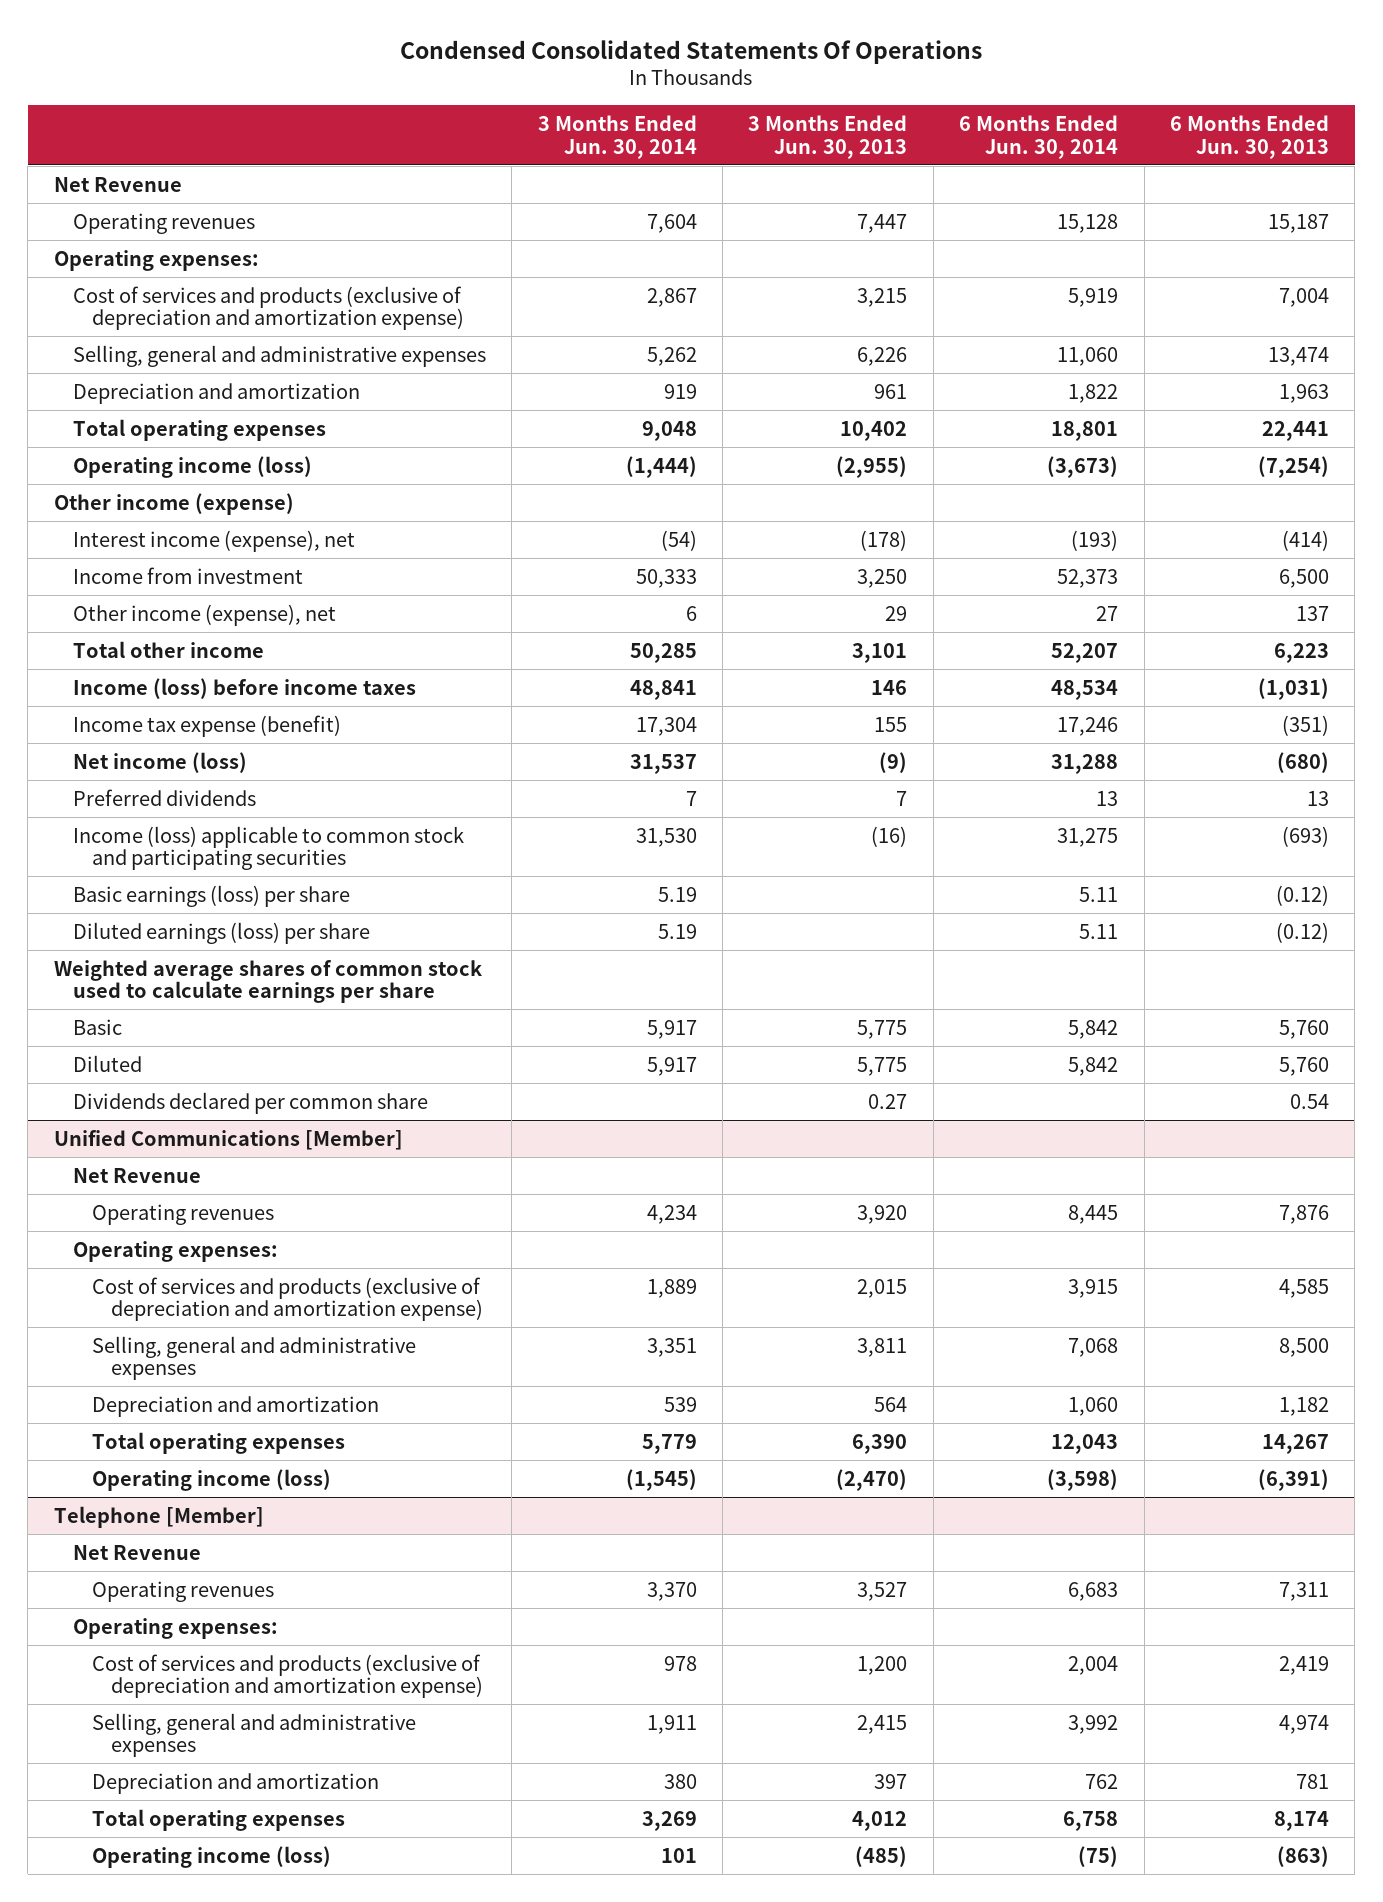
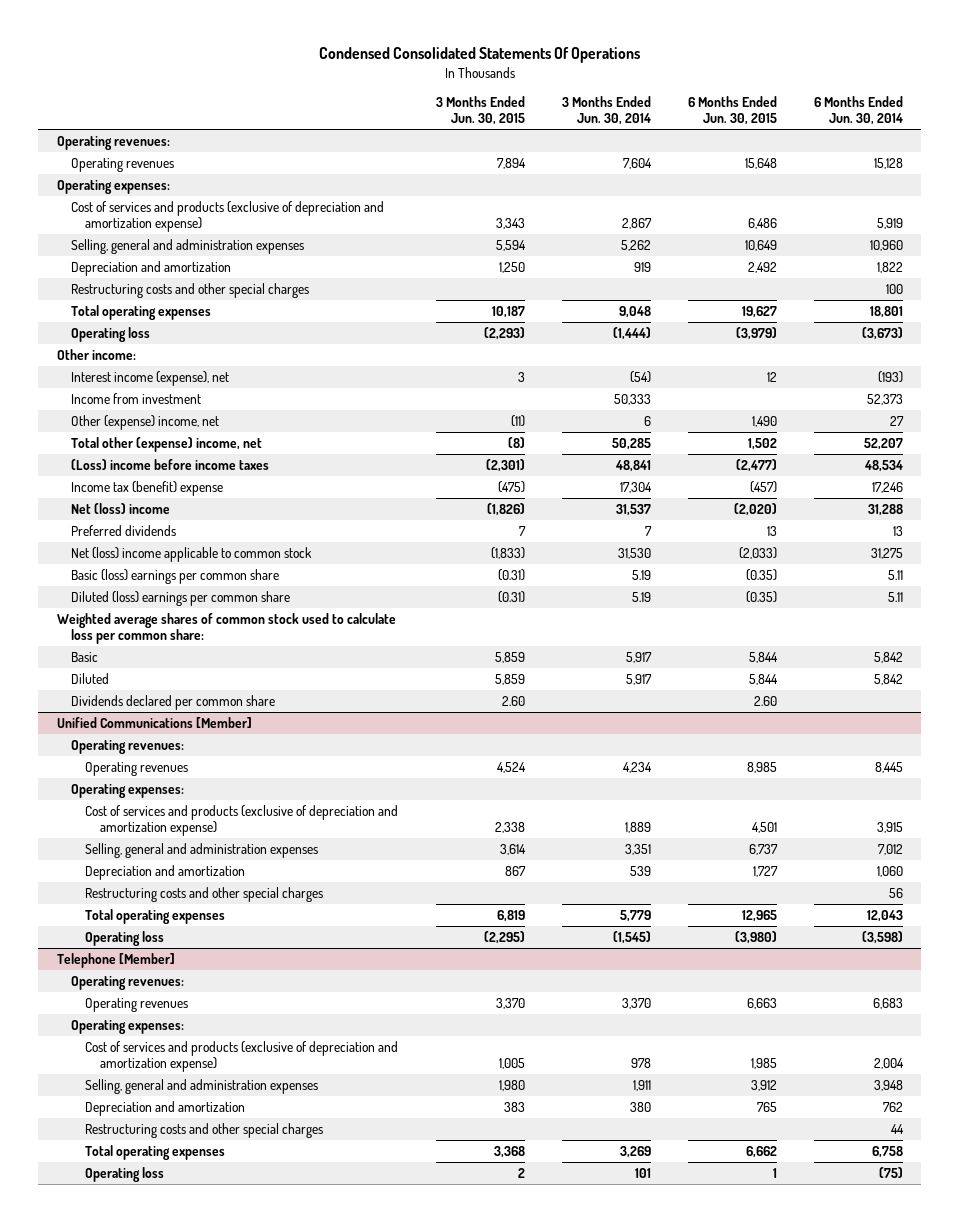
- | 3 Months Ended Jun. 30, 2014 | 3 Months Ended Jun. 30, 2013 | 6 Months Ended Jun. 30, 2014 | 6 Months Ended Jun. 30, 2013
+ | 3 Months Ended Jun. 30, 2015 | 3 Months Ended Jun. 30, 2014 | 6 Months Ended Jun. 30, 2015 | 6 Months Ended Jun. 30, 2014
- Net Revenue
+ Operating revenues:
- Selling, general and administrative expenses | 5,262 | 6,226 | 11,060 | 13,474
+ Selling, general and administration expenses | 5,594 | 5,262 | 10,649 | 10,960
+ Restructuring costs and other special charges | | | | 100
- Operating income (loss) | (1,444) | (2,955) | (3,673) | (7,254)
- Other income (expense)
+ Operating loss | (2,293) | (1,444) | (3,979) | (3,673)
+ Other income:
- Other income (expense), net | 6 | 29 | 27 | 137
- Total other income | 50,285 | 3,101 | 52,207 | 6,223
- Income (loss) before income taxes | 48,841 | 146 | 48,534 | (1,031)
- Income tax expense (benefit) | 17,304 | 155 | 17,246 | (351)
- Net income (loss) | 31,537 | (9) | 31,288 | (680)
+ Other (expense) income, net | (11) | 6 | 1,490 | 27
+ Total other (expense) income, net | (8) | 50,285 | 1,502 | 52,207
+ (Loss) income before income taxes | (2,301) | 48,841 | (2,477) | 48,534
+ Income tax (benefit) expense | (475) | 17,304 | (457) | 17,246
+ Net (loss) income | (1,826) | 31,537 | (2,020) | 31,288
- Income (loss) applicable to common stock and participating securities | 31,530 | (16) | 31,275 | (693)
- Basic earnings (loss) per share | 5.19 | | 5.11 | (0.12)
- Diluted earnings (loss) per share | 5.19 | | 5.11 | (0.12)
- Weighted average shares of common stock used to calculate earnings per share
+ Net (loss) income applicable to common stock | (1,833) | 31,530 | (2,033) | 31,275
+ Basic (loss) earnings per common share | (0.31) | 5.19 | (0.35) | 5.11
+ Diluted (loss) earnings per common share | (0.31) | 5.19 | (0.35) | 5.11
+ Weighted average shares of common stock used to calculate loss per common share:
@ Unified Communications [Member]
- Net Revenue
+ Operating revenues:
- Selling, general and administrative expenses | 3,351 | 3,811 | 7,068 | 8,500
+ Selling, general and administration expenses | 3,614 | 3,351 | 6,737 | 7,012
+ Restructuring costs and other special charges | | | | 56
- Operating income (loss) | (1,545) | (2,470) | (3,598) | (6,391)
+ Operating loss | (2,295) | (1,545) | (3,980) | (3,598)
@ Telephone [Member]
- Net Revenue
+ Operating revenues:
- Selling, general and administrative expenses | 1,911 | 2,415 | 3,992 | 4,974
+ Selling, general and administration expenses | 1,980 | 1,911 | 3,912 | 3,948
+ Restructuring costs and other special charges | | | | 44
- Operating income (loss) | 101 | (485) | (75) | (863)
+ Operating loss | 2 | 101 | 1 | (75)

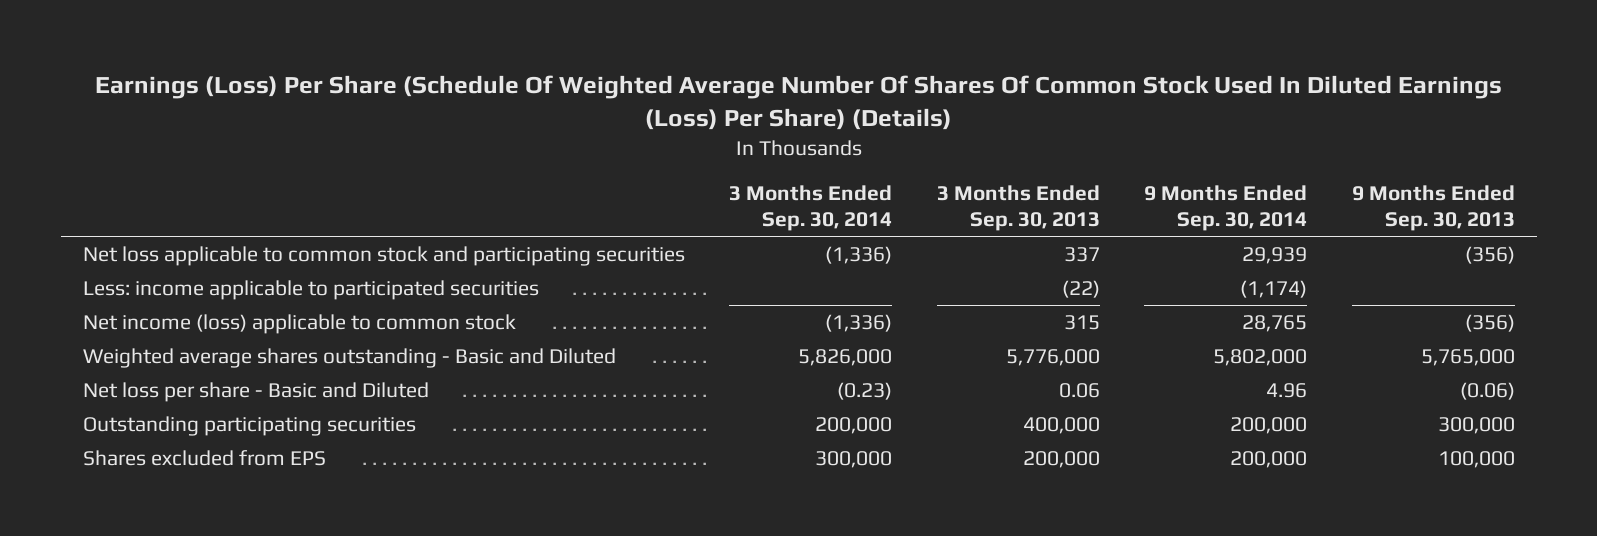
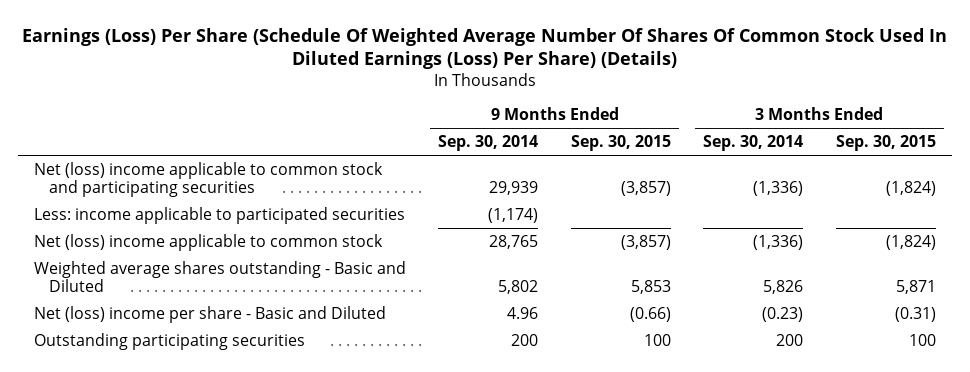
- | 3 Months Ended Sep. 30, 2014 | 3 Months Ended Sep. 30, 2013 | 9 Months Ended Sep. 30, 2014 | 9 Months Ended Sep. 30, 2013
+ | 9 Months Ended Sep. 30, 2014 | 9 Months Ended Sep. 30, 2015 | 3 Months Ended Sep. 30, 2014 | 3 Months Ended Sep. 30, 2015
- Net loss applicable to common stock and participating securities | (1,336) | 337 | 29,939 | (356)
+ Net (loss) income applicable to common stock and participating securities | 29,939 | (3,857) | (1,336) | (1,824)
- Net income (loss) applicable to common stock | (1,336) | 315 | 28,765 | (356)
- Weighted average shares outstanding - Basic and Diluted | 5,826,000 | 5,776,000 | 5,802,000 | 5,765,000
- Net loss per share - Basic and Diluted | (0.23) | 0.06 | 4.96 | (0.06)
- Outstanding participating securities | 200,000 | 400,000 | 200,000 | 300,000
- Shares excluded from EPS | 300,000 | 200,000 | 200,000 | 100,000
+ Net (loss) income applicable to common stock | 28,765 | (3,857) | (1,336) | (1,824)
+ Weighted average shares outstanding - Basic and Diluted | 5,802 | 5,853 | 5,826 | 5,871
+ Net (loss) income per share - Basic and Diluted | 4.96 | (0.66) | (0.23) | (0.31)
+ Outstanding participating securities | 200 | 100 | 200 | 100

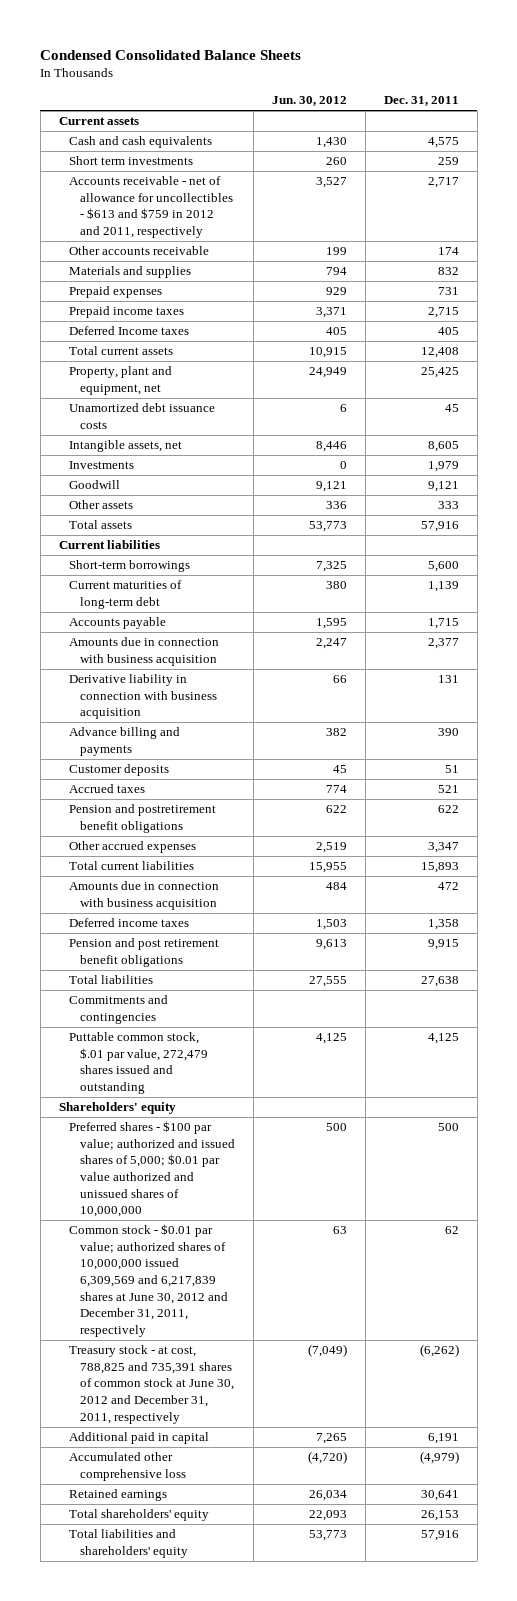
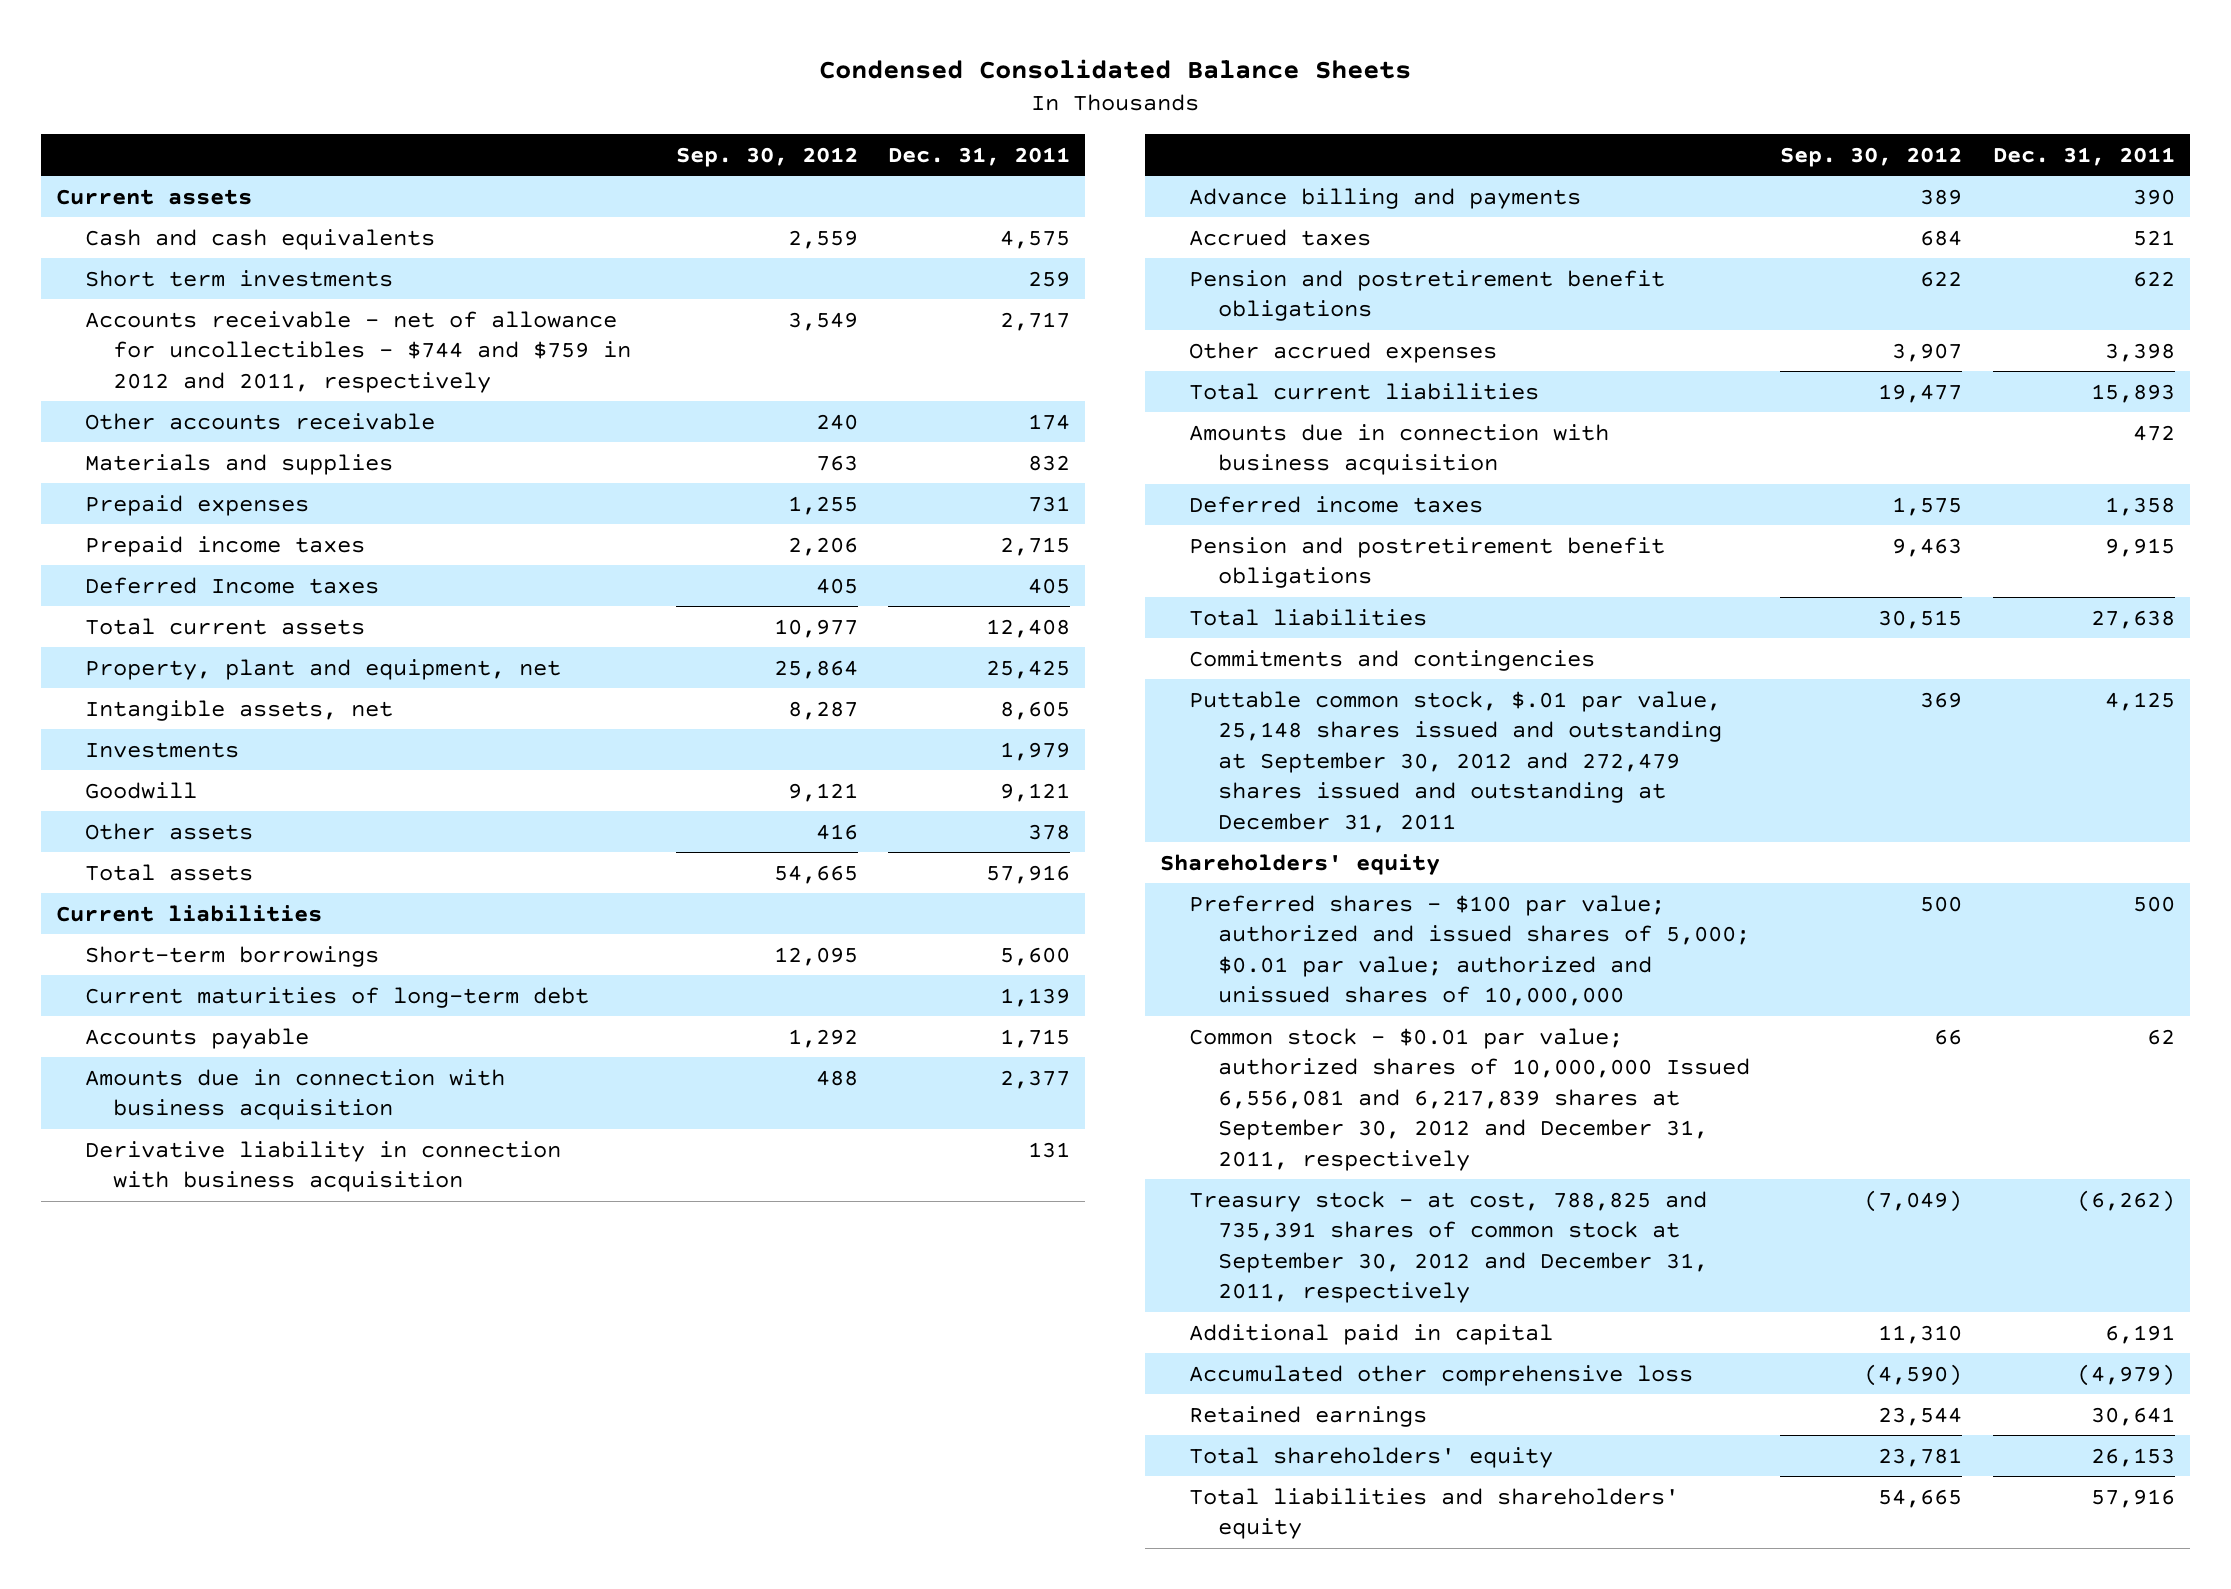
- | Jun. 30, 2012 | Dec. 31, 2011
+ | Sep. 30, 2012 | Dec. 31, 2011
- Accounts receivable - net of allowance for uncollectibles - $613 and $759 in 2012 and 2011, respectively | 3,527 | 2,717
+ Accounts receivable - net of allowance for uncollectibles - $744 and $759 in 2012 and 2011, respectively | 3,549 | 2,717
- Unamortized debt issuance costs | 6 | 45
- Other assets | 336 | 333
+ Other assets | 416 | 378
- Customer deposits | 45 | 51
- Other accrued expenses | 2,519 | 3,347
+ Other accrued expenses | 3,907 | 3,398
- Pension and post retirement benefit obligations | 9,613 | 9,915
+ Pension and postretirement benefit obligations | 9,463 | 9,915
- Puttable common stock, $.01 par value, 272,479 shares issued and outstanding | 4,125 | 4,125
+ Puttable common stock, $.01 par value, 25,148 shares issued and outstanding at September 30, 2012 and 272,479 shares issued and outstanding at December 31, 2011 | 369 | 4,125
- Preferred shares - $100 par value; authorized and issued shares of 5,000; $0.01 par value authorized and unissued shares of 10,000,000 | 500 | 500
- Common stock - $0.01 par value; authorized shares of 10,000,000 issued 6,309,569 and 6,217,839 shares at June 30, 2012 and December 31, 2011, respectively | 63 | 62
- Treasury stock - at cost, 788,825 and 735,391 shares of common stock at June 30, 2012 and December 31, 2011, respectively | (7,049) | (6,262)
+ Preferred shares - $100 par value; authorized and issued shares of 5,000; $0.01 par value; authorized and unissued shares of 10,000,000 | 500 | 500
+ Common stock - $0.01 par value; authorized shares of 10,000,000 Issued 6,556,081 and 6,217,839 shares at September 30, 2012 and December 31, 2011, respectively | 66 | 62
+ Treasury stock - at cost, 788,825 and 735,391 shares of common stock at September 30, 2012 and December 31, 2011, respectively | (7,049) | (6,262)

